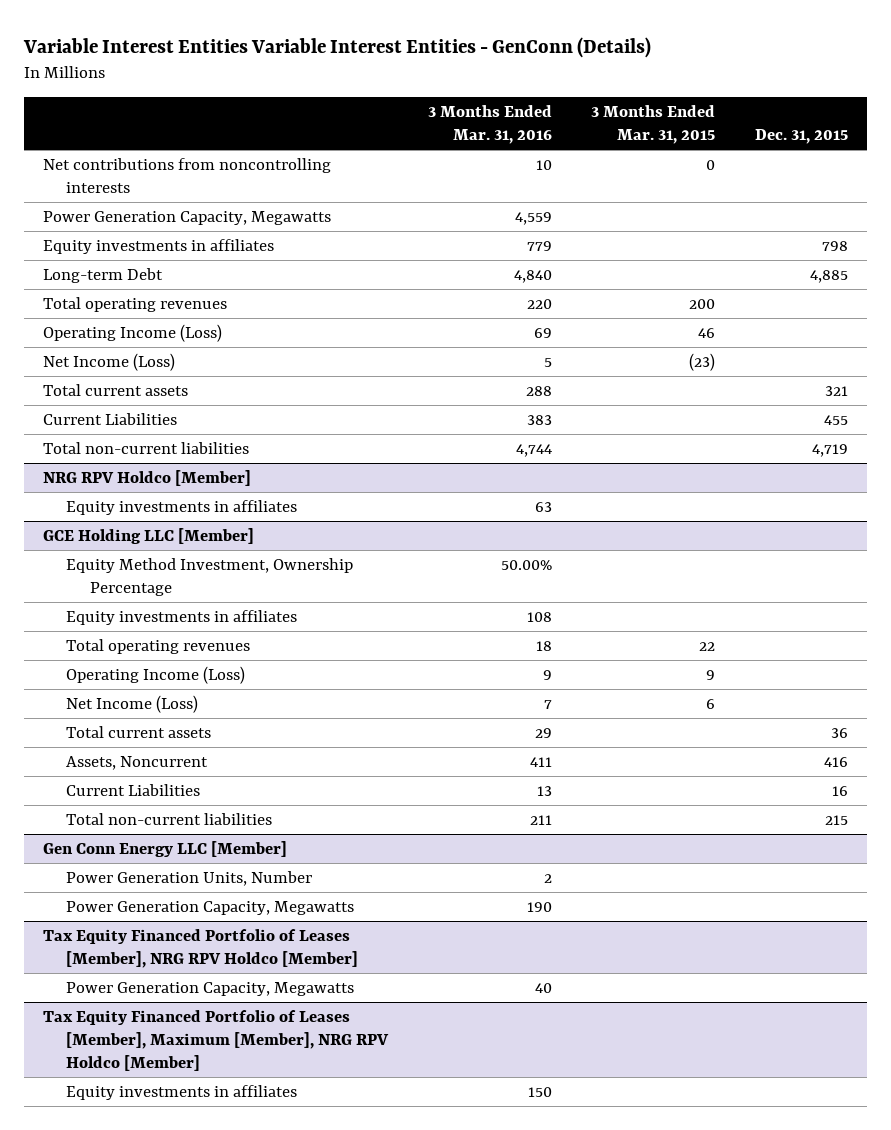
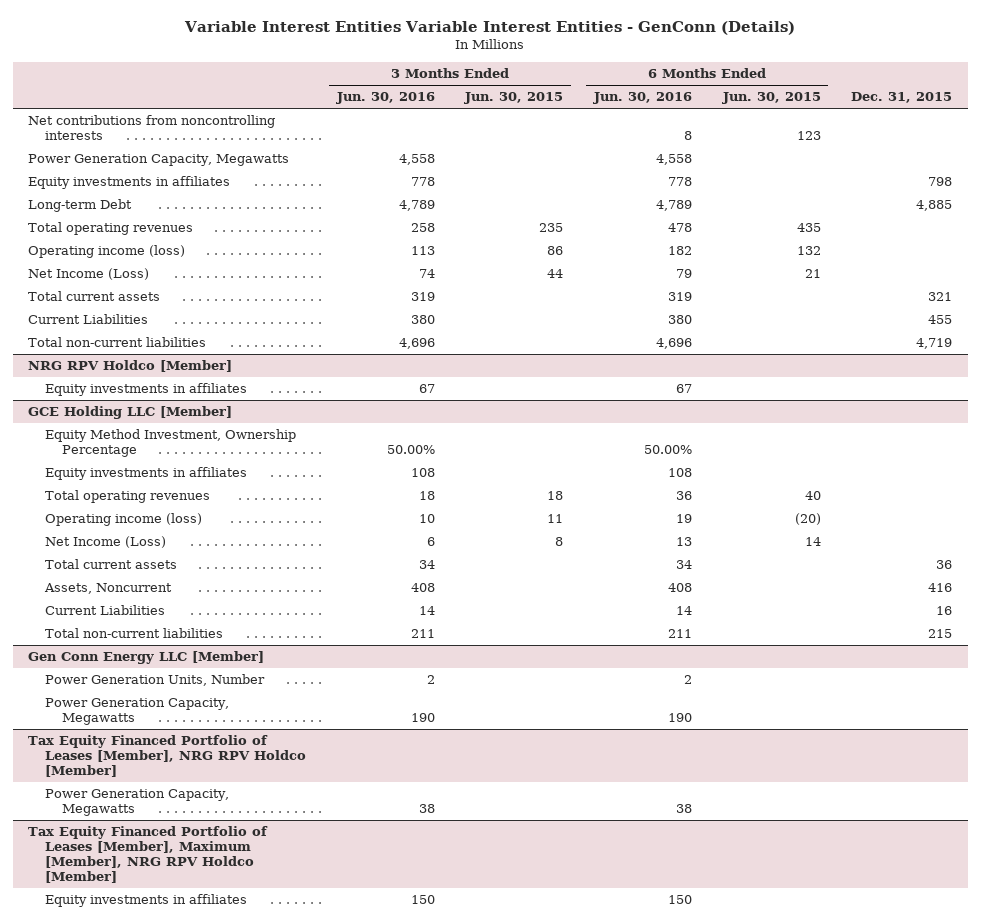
- | 3 Months Ended Mar. 31, 2016 | 3 Months Ended Mar. 31, 2015 | Dec. 31, 2015
+ | 3 Months Ended Jun. 30, 2016 | 3 Months Ended Jun. 30, 2015 | 6 Months Ended Jun. 30, 2016 | 6 Months Ended Jun. 30, 2015 | Dec. 31, 2015
- Operating Income (Loss) | 69 | 46 |
+ Operating income (loss) | 113 | 86 | 182 | 132 |
@ GCE Holding LLC [Member]
- Operating Income (Loss) | 9 | 9 |
+ Operating income (loss) | 10 | 11 | 19 | (20) |

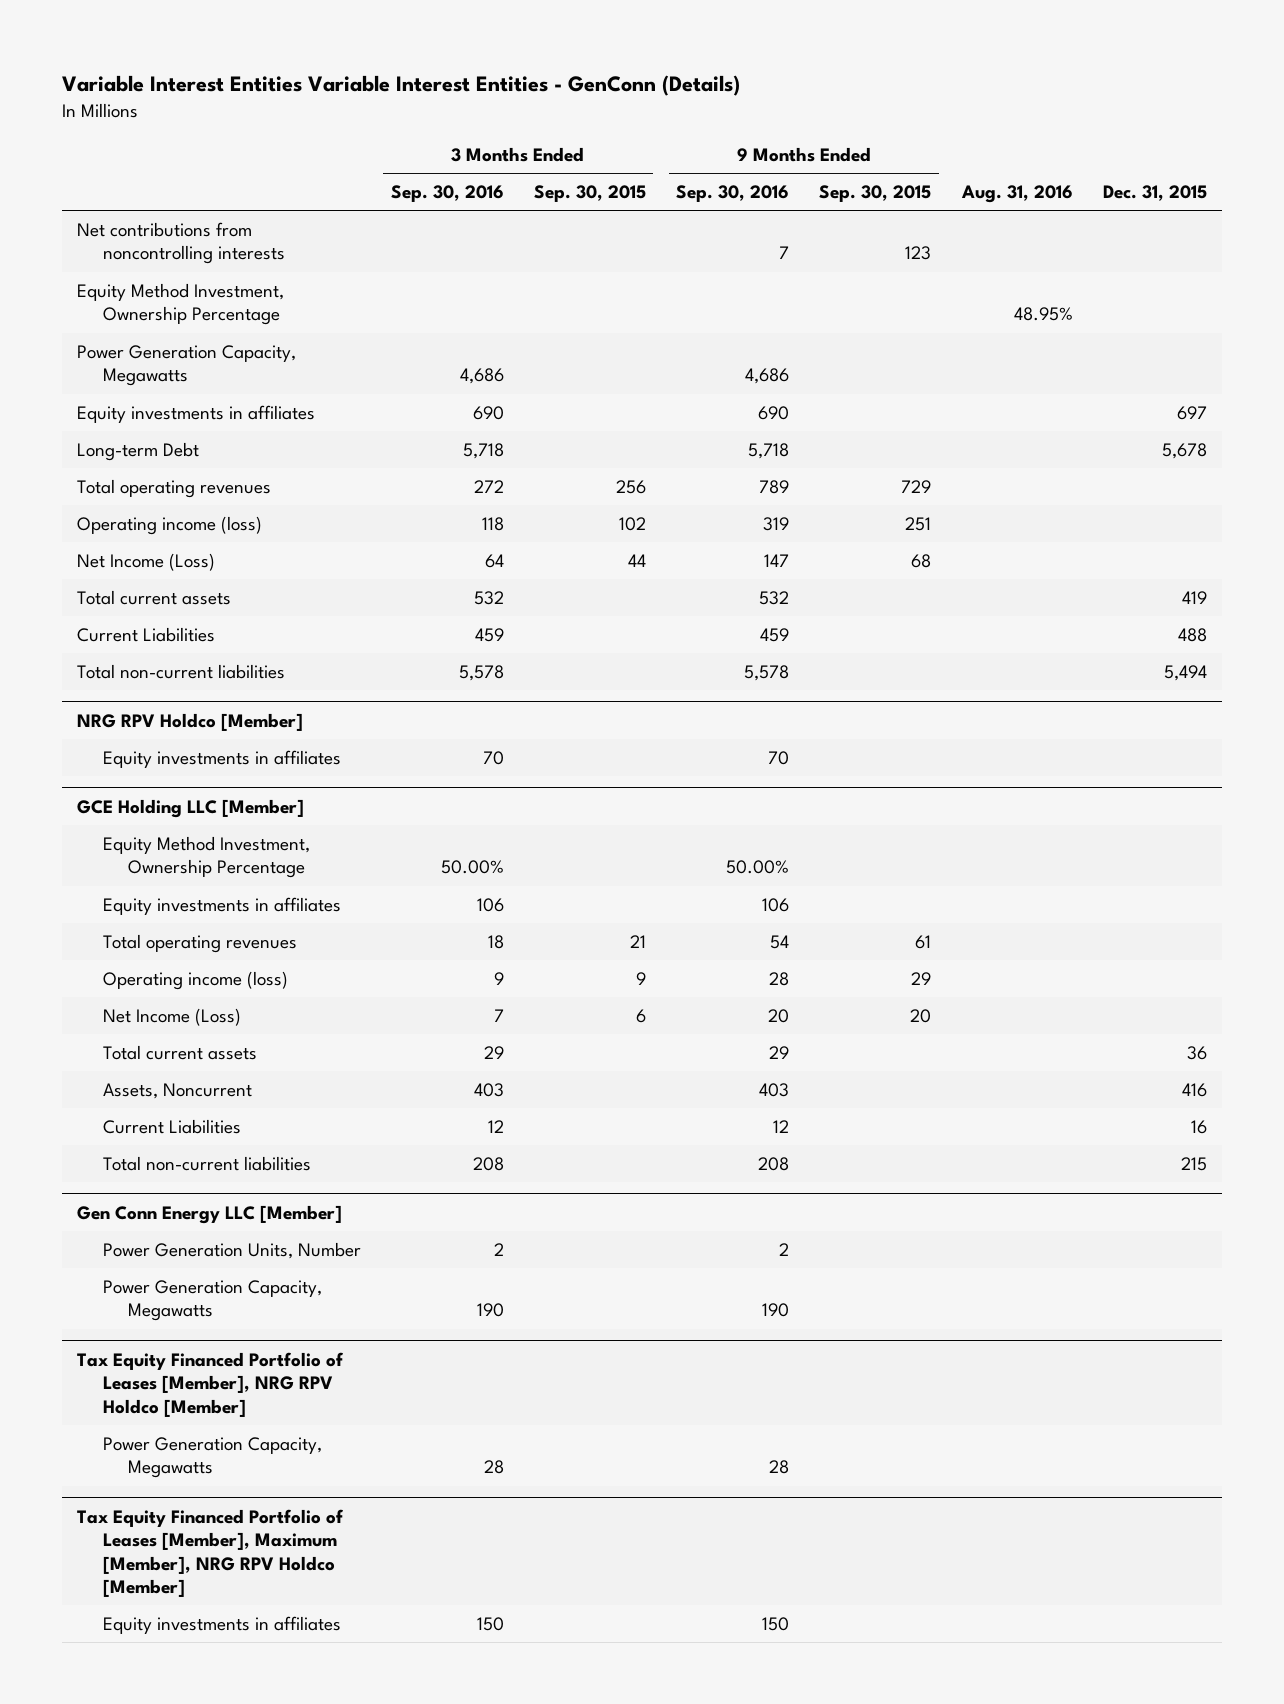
- | 3 Months Ended Jun. 30, 2016 | 3 Months Ended Jun. 30, 2015 | 6 Months Ended Jun. 30, 2016 | 6 Months Ended Jun. 30, 2015 | Dec. 31, 2015
+ | 3 Months Ended Sep. 30, 2016 | 3 Months Ended Sep. 30, 2015 | 9 Months Ended Sep. 30, 2016 | 9 Months Ended Sep. 30, 2015 | Aug. 31, 2016 | Dec. 31, 2015
+ Equity Method Investment, Ownership Percentage | | | | | 48.95% |
- Equity investments in affiliates | 778 | | 778 | | 798
- Long-term Debt | 4,789 | | 4,789 | | 4,885
+ Equity investments in affiliates | 690 | | 690 | | | 697
+ Long-term Debt | 5,718 | | 5,718 | | | 5,678
- Total current assets | 319 | | 319 | | 321
- Current Liabilities | 380 | | 380 | | 455
- Total non-current liabilities | 4,696 | | 4,696 | | 4,719
+ Total current assets | 532 | | 532 | | | 419
+ Current Liabilities | 459 | | 459 | | | 488
+ Total non-current liabilities | 5,578 | | 5,578 | | | 5,494

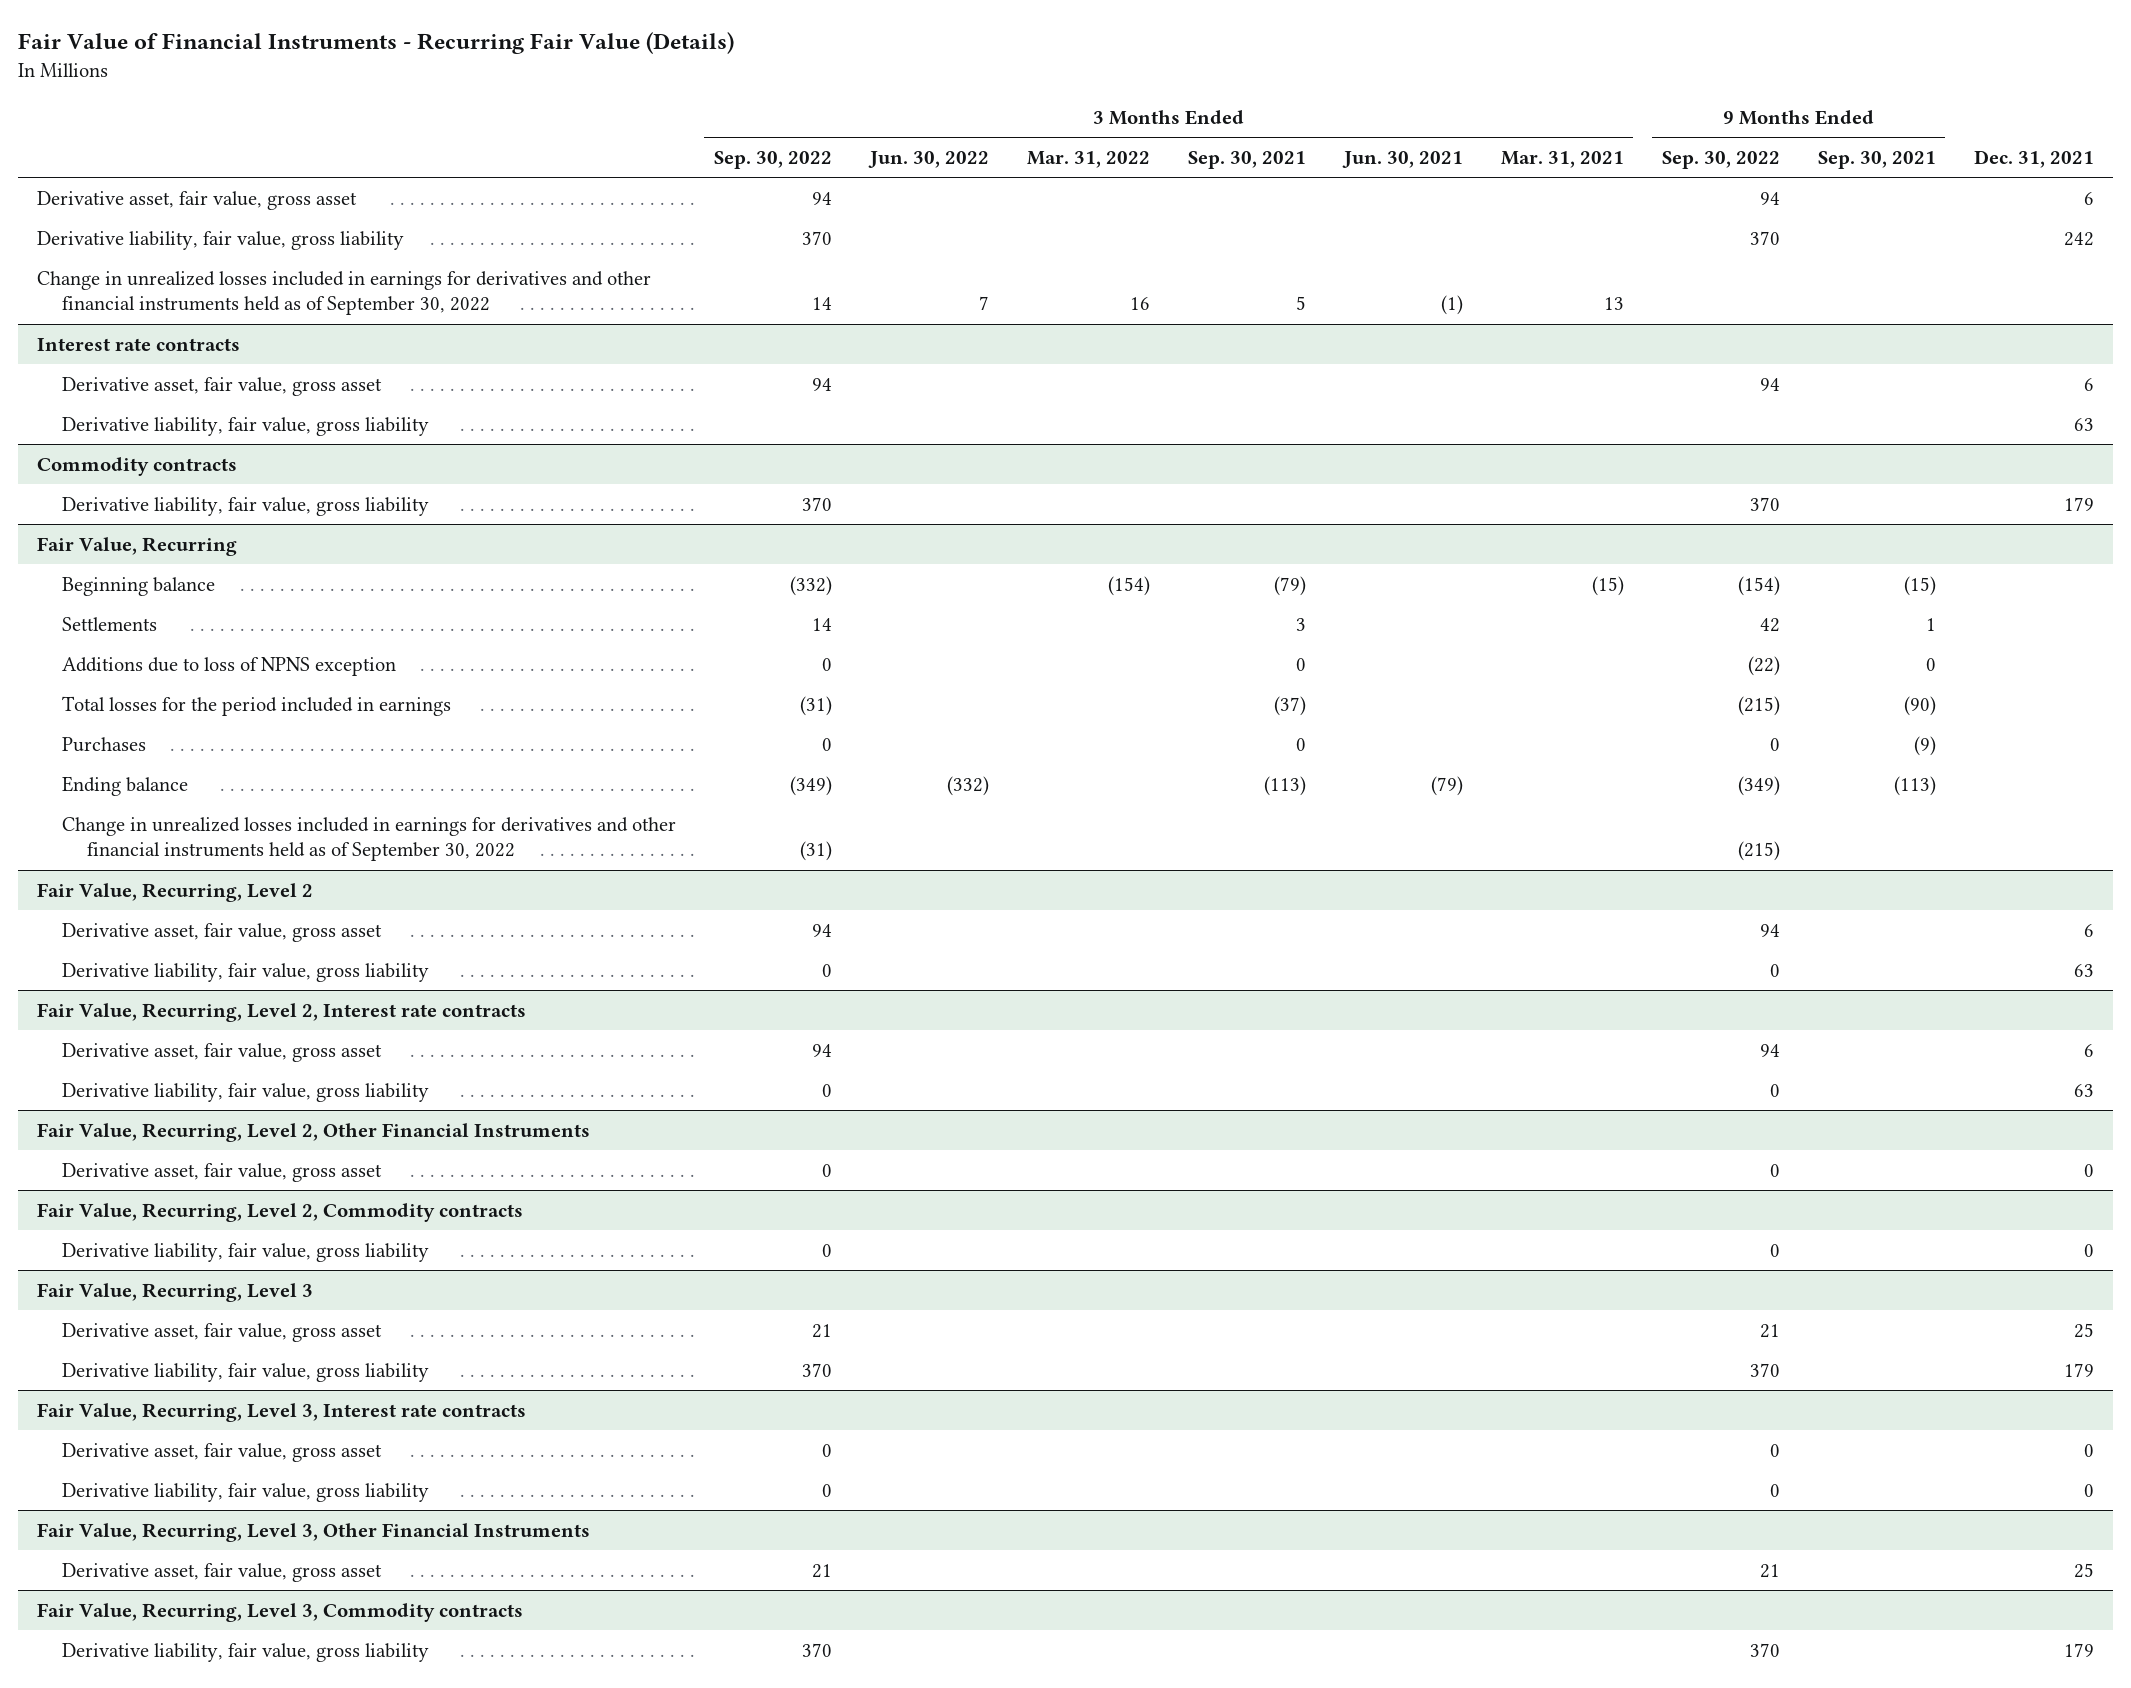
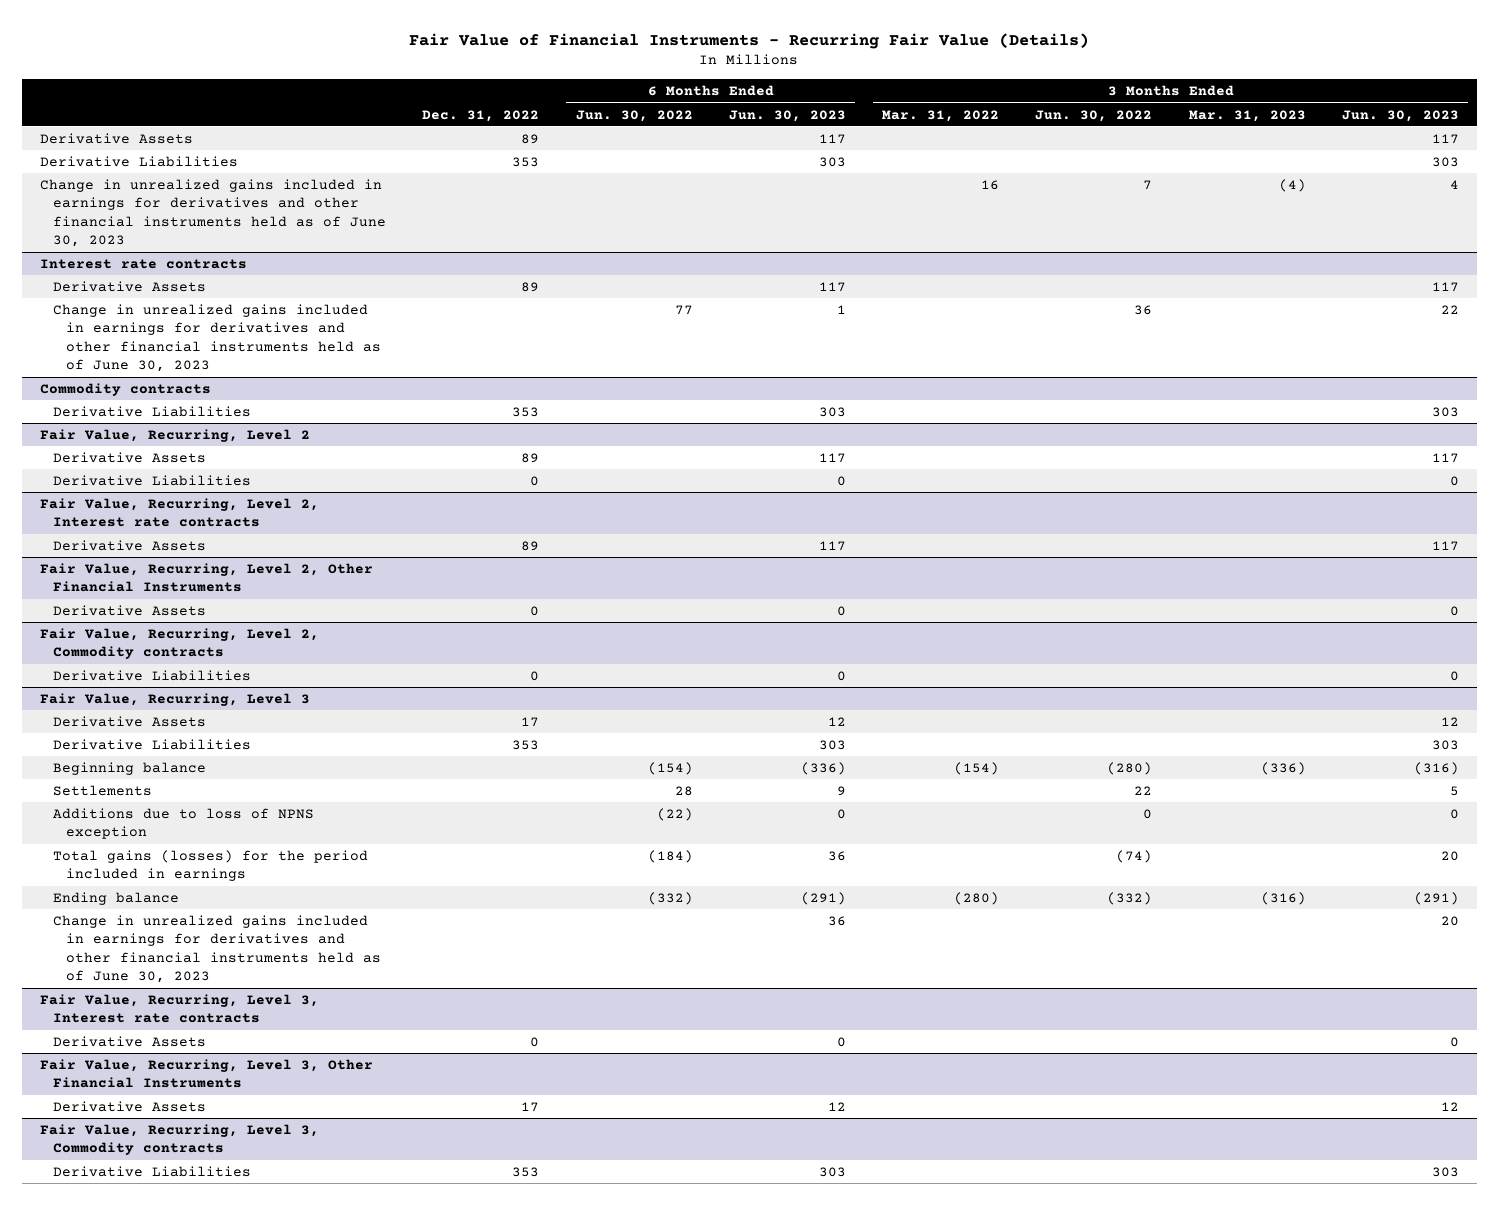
- | 3 Months Ended Sep. 30, 2022 | 3 Months Ended Jun. 30, 2022 | 3 Months Ended Mar. 31, 2022 | 3 Months Ended Sep. 30, 2021 | 3 Months Ended Jun. 30, 2021 | 3 Months Ended Mar. 31, 2021 | 9 Months Ended Sep. 30, 2022 | 9 Months Ended Sep. 30, 2021 | Dec. 31, 2021
+ | Dec. 31, 2022 | 6 Months Ended Jun. 30, 2022 | 6 Months Ended Jun. 30, 2023 | 3 Months Ended Mar. 31, 2022 | 3 Months Ended Jun. 30, 2022 | 3 Months Ended Mar. 31, 2023 | 3 Months Ended Jun. 30, 2023
- Derivative asset, fair value, gross asset | 94 | | | | | | 94 | | 6
- Derivative liability, fair value, gross liability | 370 | | | | | | 370 | | 242
- Change in unrealized losses included in earnings for derivatives and other financial instruments held as of September 30, 2022 | 14 | 7 | 16 | 5 | (1) | 13 | | |
+ Derivative Assets | 89 | | 117 | | | | 117
+ Derivative Liabilities | 353 | | 303 | | | | 303
+ Change in unrealized gains included in earnings for derivatives and other financial instruments held as of June 30, 2023 | | | | 16 | 7 | (4) | 4
@ Interest rate contracts
- Derivative asset, fair value, gross asset | 94 | | | | | | 94 | | 6
- Derivative liability, fair value, gross liability | | | | | | | | | 63
+ Derivative Assets | 89 | | 117 | | | | 117
+ Change in unrealized gains included in earnings for derivatives and other financial instruments held as of June 30, 2023 | | 77 | 1 | | 36 | | 22
@ Commodity contracts
- Derivative liability, fair value, gross liability | 370 | | | | | | 370 | | 179
- Fair Value, Recurring
- Beginning balance | (332) | | (154) | (79) | | (15) | (154) | (15) |
- Settlements | 14 | | | 3 | | | 42 | 1 |
- Additions due to loss of NPNS exception | 0 | | | 0 | | | (22) | 0 |
- Total losses for the period included in earnings | (31) | | | (37) | | | (215) | (90) |
- Purchases | 0 | | | 0 | | | 0 | (9) |
- Ending balance | (349) | (332) | | (113) | (79) | | (349) | (113) |
- Change in unrealized losses included in earnings for derivatives and other financial instruments held as of September 30, 2022 | (31) | | | | | | (215) | |
@ Commodity contracts
+ Derivative Liabilities | 353 | | 303 | | | | 303
@ Fair Value, Recurring, Level 2
- Derivative asset, fair value, gross asset | 94 | | | | | | 94 | | 6
- Derivative liability, fair value, gross liability | 0 | | | | | | 0 | | 63
+ Derivative Assets | 89 | | 117 | | | | 117
+ Derivative Liabilities | 0 | | 0 | | | | 0
@ Fair Value, Recurring, Level 2, Interest rate contracts
- Derivative asset, fair value, gross asset | 94 | | | | | | 94 | | 6
- Derivative liability, fair value, gross liability | 0 | | | | | | 0 | | 63
+ Derivative Assets | 89 | | 117 | | | | 117
@ Fair Value, Recurring, Level 2, Other Financial Instruments
- Derivative asset, fair value, gross asset | 0 | | | | | | 0 | | 0
+ Derivative Assets | 0 | | 0 | | | | 0
@ Fair Value, Recurring, Level 2, Commodity contracts
- Derivative liability, fair value, gross liability | 0 | | | | | | 0 | | 0
+ Derivative Liabilities | 0 | | 0 | | | | 0
@ Fair Value, Recurring, Level 3
- Derivative asset, fair value, gross asset | 21 | | | | | | 21 | | 25
- Derivative liability, fair value, gross liability | 370 | | | | | | 370 | | 179
+ Derivative Assets | 17 | | 12 | | | | 12
+ Derivative Liabilities | 353 | | 303 | | | | 303
+ Beginning balance | | (154) | (336) | (154) | (280) | (336) | (316)
+ Settlements | | 28 | 9 | | 22 | | 5
+ Additions due to loss of NPNS exception | | (22) | 0 | | 0 | | 0
+ Total gains (losses) for the period included in earnings | | (184) | 36 | | (74) | | 20
+ Ending balance | | (332) | (291) | (280) | (332) | (316) | (291)
+ Change in unrealized gains included in earnings for derivatives and other financial instruments held as of June 30, 2023 | | | 36 | | | | 20
@ Fair Value, Recurring, Level 3, Interest rate contracts
- Derivative asset, fair value, gross asset | 0 | | | | | | 0 | | 0
- Derivative liability, fair value, gross liability | 0 | | | | | | 0 | | 0
+ Derivative Assets | 0 | | 0 | | | | 0
@ Fair Value, Recurring, Level 3, Other Financial Instruments
- Derivative asset, fair value, gross asset | 21 | | | | | | 21 | | 25
+ Derivative Assets | 17 | | 12 | | | | 12
@ Fair Value, Recurring, Level 3, Commodity contracts
- Derivative liability, fair value, gross liability | 370 | | | | | | 370 | | 179
+ Derivative Liabilities | 353 | | 303 | | | | 303

